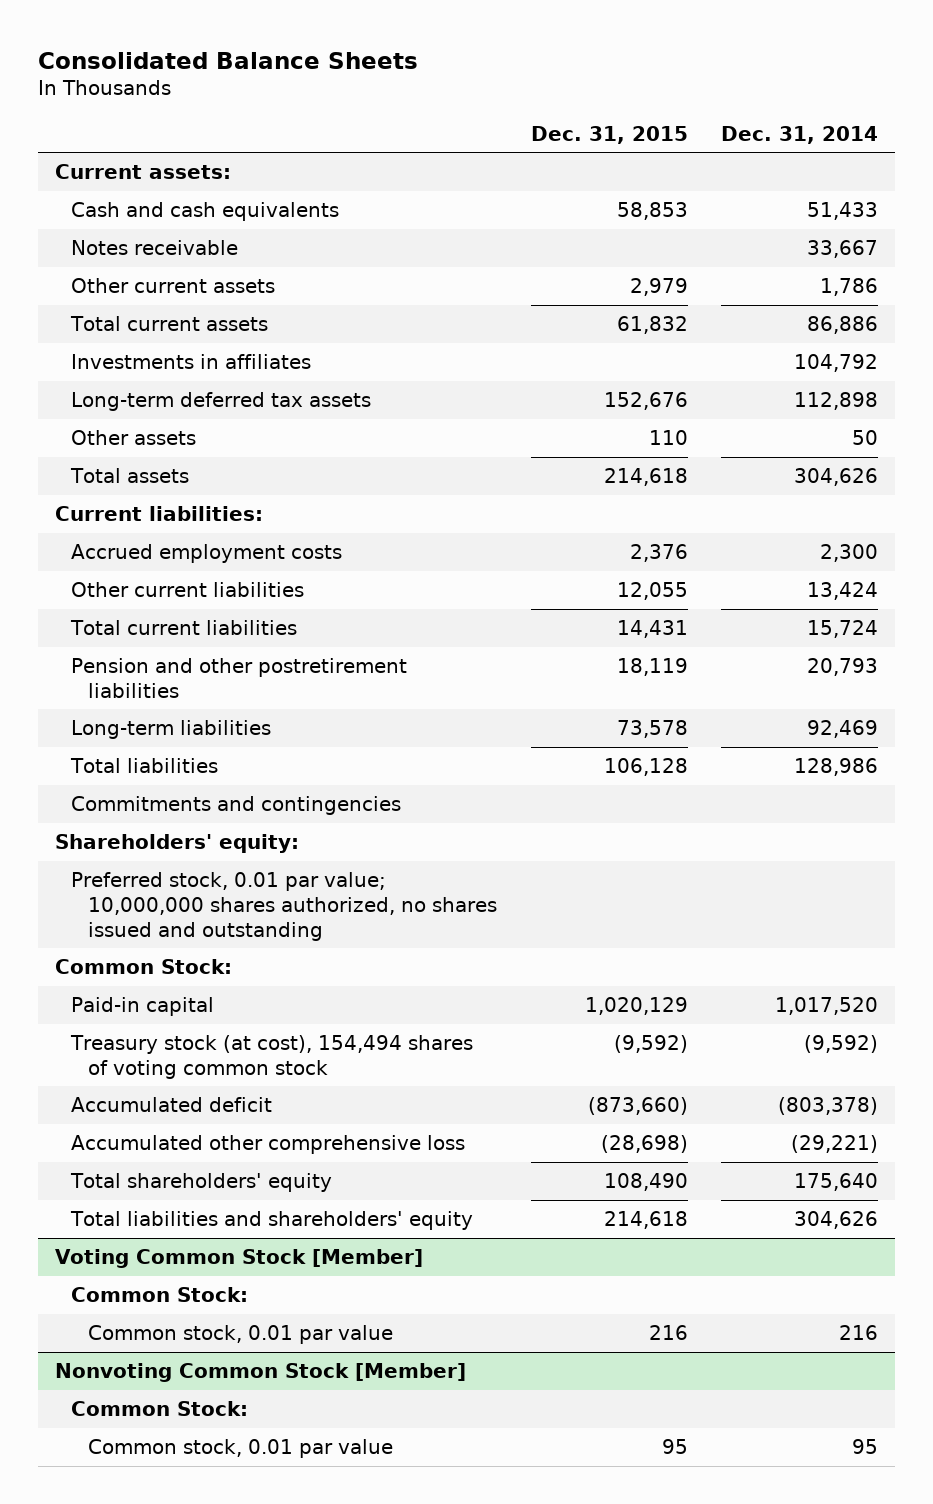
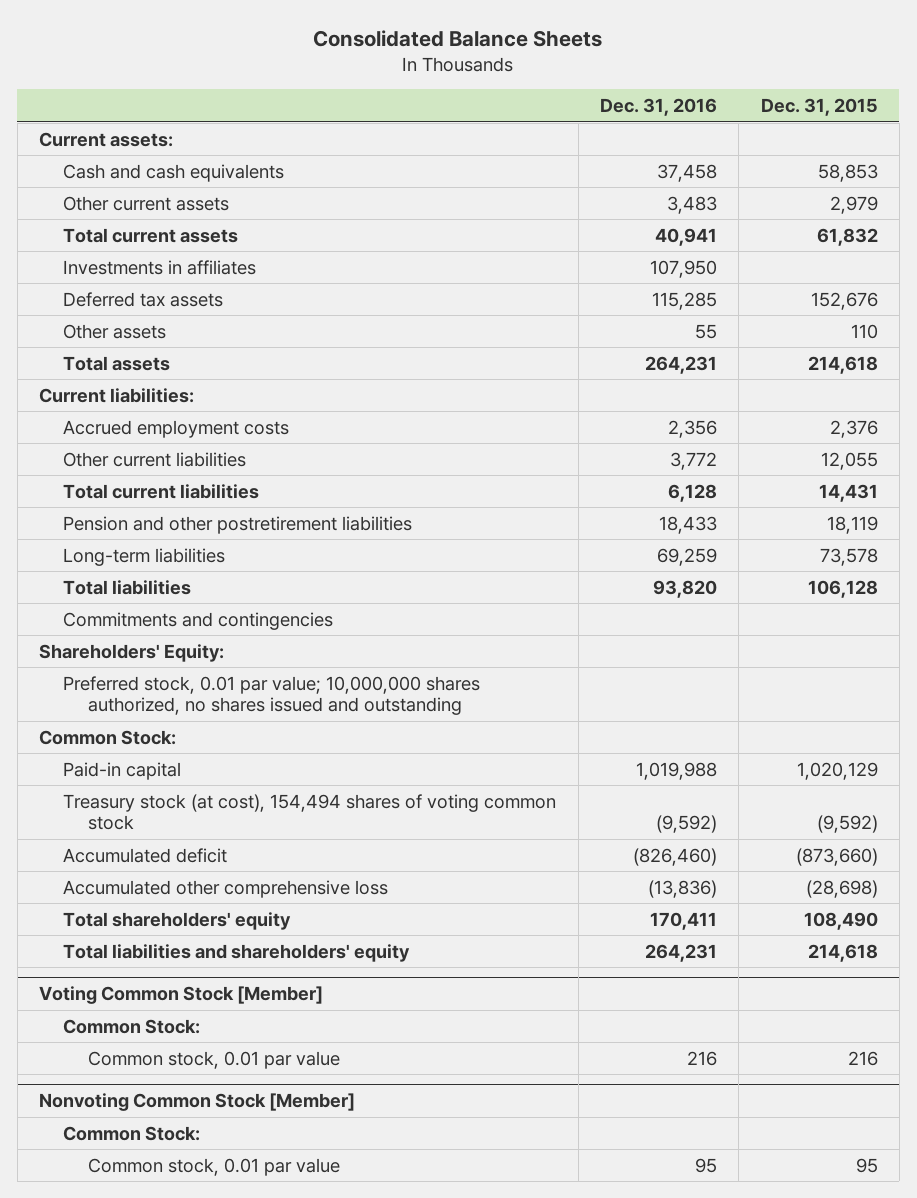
- | Dec. 31, 2015 | Dec. 31, 2014
+ | Dec. 31, 2016 | Dec. 31, 2015
- Notes receivable | | 33,667
- Long-term deferred tax assets | 152,676 | 112,898
+ Deferred tax assets | 115,285 | 152,676
- Shareholders' equity:
+ Shareholders' Equity:

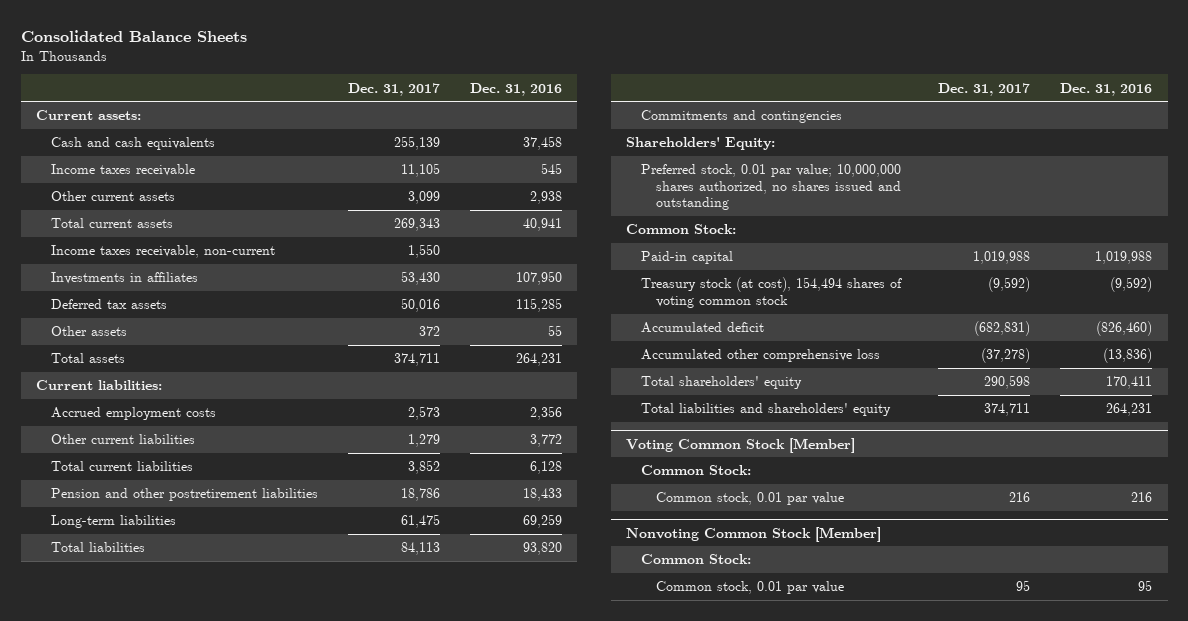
- | Dec. 31, 2016 | Dec. 31, 2015
+ | Dec. 31, 2017 | Dec. 31, 2016
- Other current assets | 3,483 | 2,979
+ Income taxes receivable | 11,105 | 545
+ Other current assets | 3,099 | 2,938
+ Income taxes receivable, non-current | 1,550 |

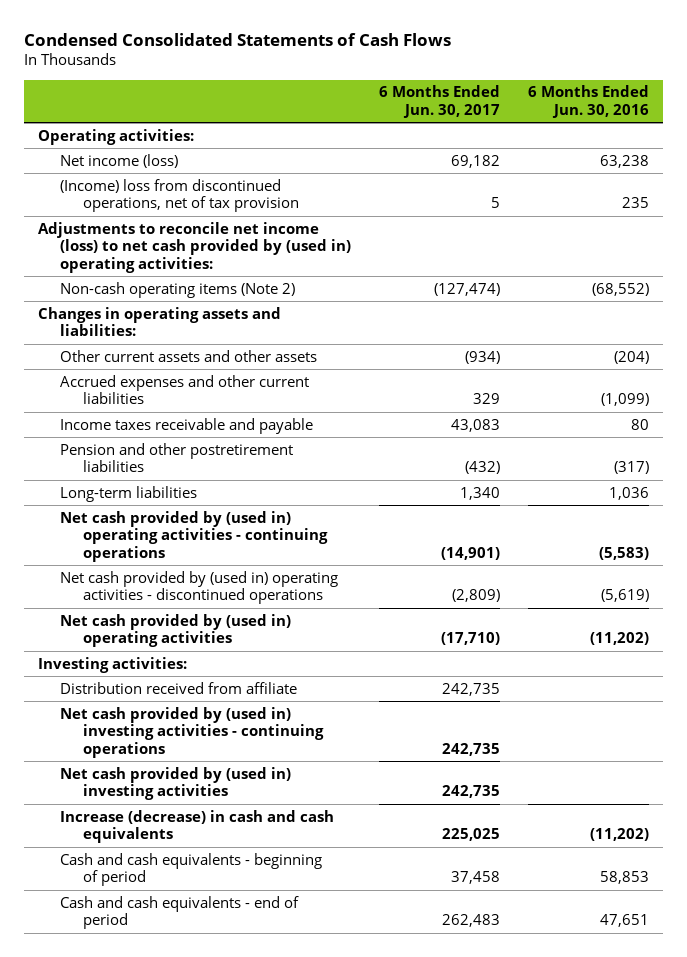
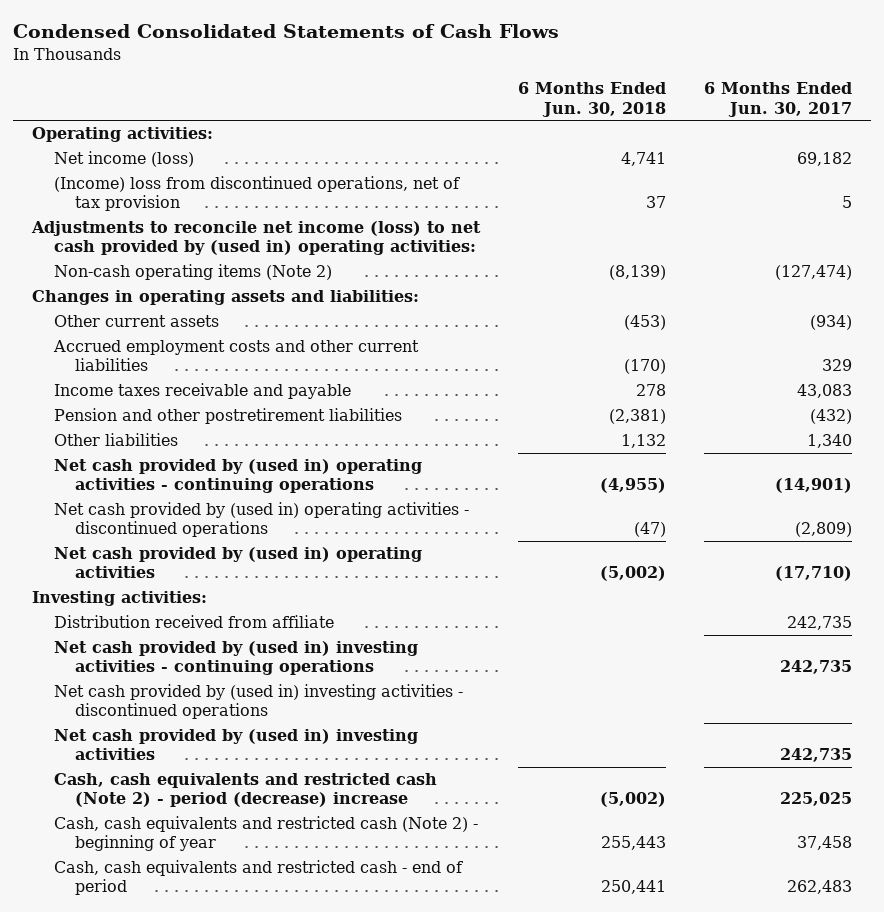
- | 6 Months Ended Jun. 30, 2017 | 6 Months Ended Jun. 30, 2016
+ | 6 Months Ended Jun. 30, 2018 | 6 Months Ended Jun. 30, 2017
- Other current assets and other assets | (934) | (204)
- Accrued expenses and other current liabilities | 329 | (1,099)
+ Other current assets | (453) | (934)
+ Accrued employment costs and other current liabilities | (170) | 329
- Long-term liabilities | 1,340 | 1,036
+ Other liabilities | 1,132 | 1,340
+ Net cash provided by (used in) investing activities - discontinued operations
- Increase (decrease) in cash and cash equivalents | 225,025 | (11,202)
- Cash and cash equivalents - beginning of period | 37,458 | 58,853
- Cash and cash equivalents - end of period | 262,483 | 47,651
+ Cash, cash equivalents and restricted cash (Note 2) - period (decrease) increase | (5,002) | 225,025
+ Cash, cash equivalents and restricted cash (Note 2) - beginning of year | 255,443 | 37,458
+ Cash, cash equivalents and restricted cash - end of period | 250,441 | 262,483

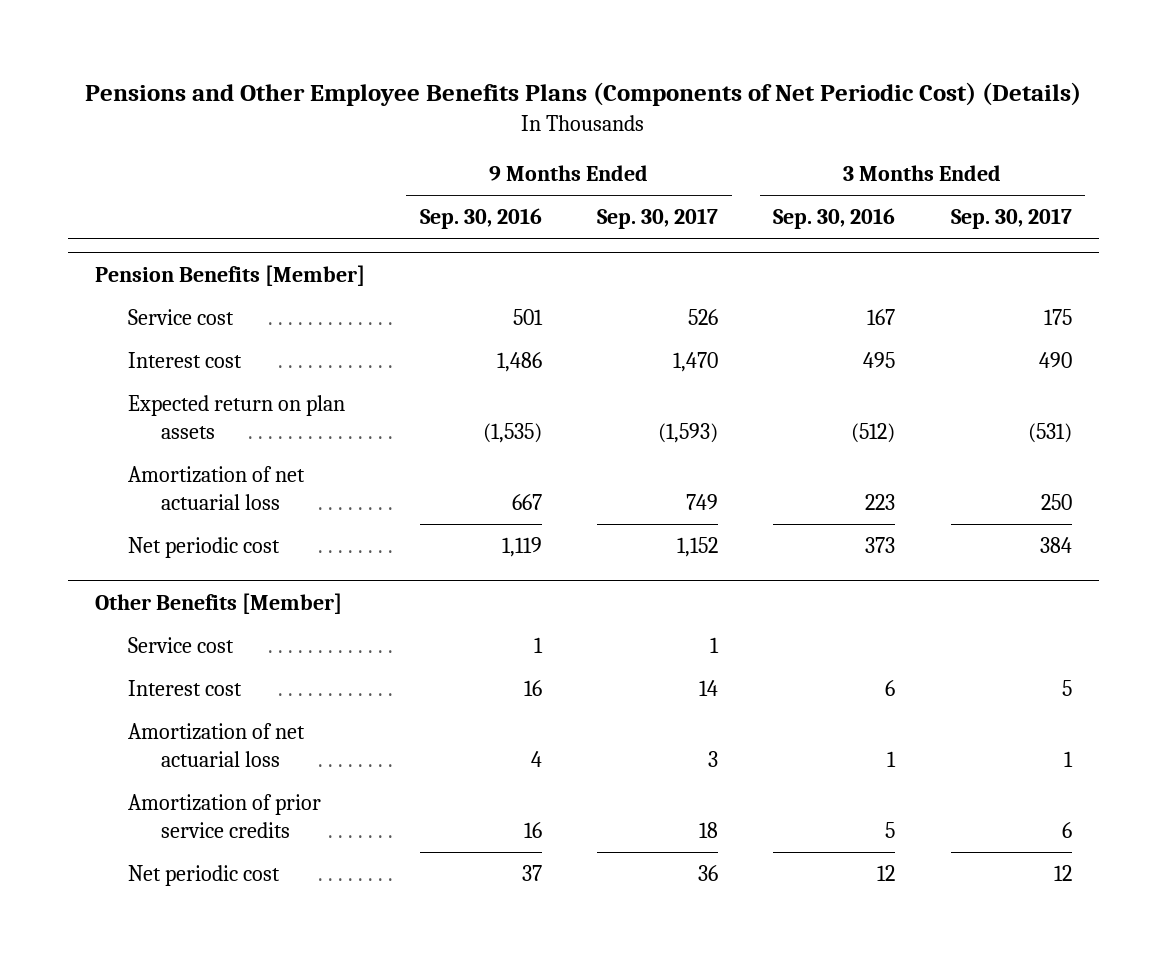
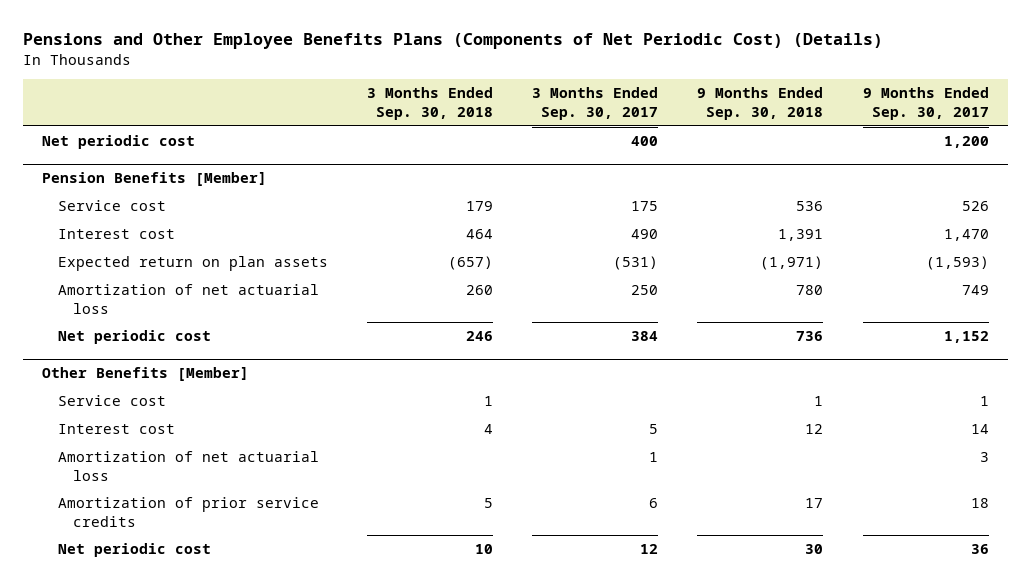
- | 9 Months Ended Sep. 30, 2016 | 9 Months Ended Sep. 30, 2017 | 3 Months Ended Sep. 30, 2016 | 3 Months Ended Sep. 30, 2017
+ | 3 Months Ended Sep. 30, 2018 | 3 Months Ended Sep. 30, 2017 | 9 Months Ended Sep. 30, 2018 | 9 Months Ended Sep. 30, 2017
+ Net periodic cost | | 400 | | 1,200

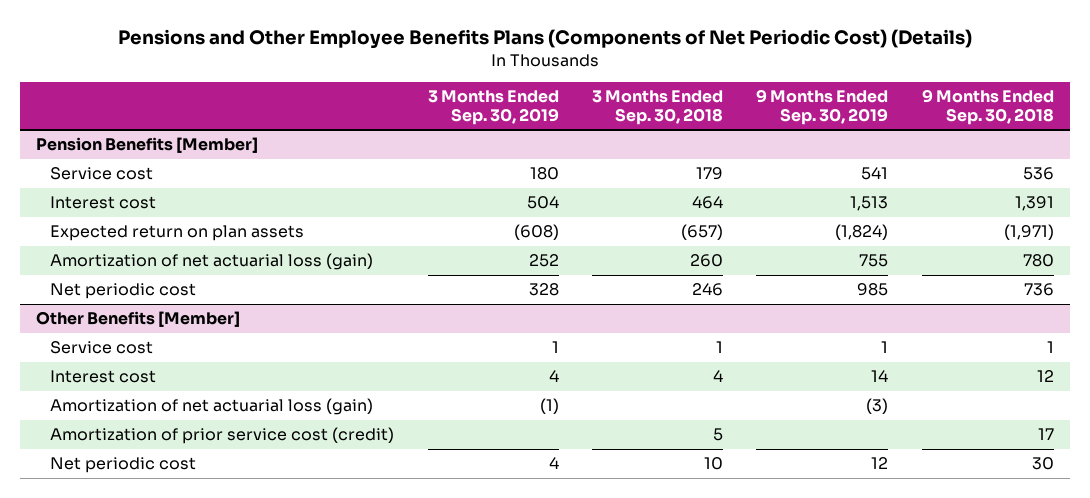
- | 3 Months Ended Sep. 30, 2018 | 3 Months Ended Sep. 30, 2017 | 9 Months Ended Sep. 30, 2018 | 9 Months Ended Sep. 30, 2017
+ | 3 Months Ended Sep. 30, 2019 | 3 Months Ended Sep. 30, 2018 | 9 Months Ended Sep. 30, 2019 | 9 Months Ended Sep. 30, 2018
- Net periodic cost | | 400 | | 1,200
@ Pension Benefits [Member]
- Amortization of net actuarial loss | 260 | 250 | 780 | 749
+ Amortization of net actuarial loss (gain) | 252 | 260 | 755 | 780
@ Other Benefits [Member]
- Amortization of net actuarial loss | | 1 | | 3
- Amortization of prior service credits | 5 | 6 | 17 | 18
+ Amortization of net actuarial loss (gain) | (1) | | (3) |
+ Amortization of prior service cost (credit) | | 5 | | 17

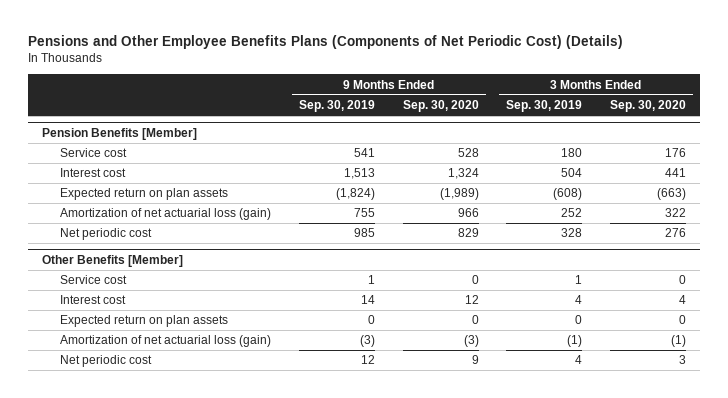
- | 3 Months Ended Sep. 30, 2019 | 3 Months Ended Sep. 30, 2018 | 9 Months Ended Sep. 30, 2019 | 9 Months Ended Sep. 30, 2018
+ | 9 Months Ended Sep. 30, 2019 | 9 Months Ended Sep. 30, 2020 | 3 Months Ended Sep. 30, 2019 | 3 Months Ended Sep. 30, 2020
@ Other Benefits [Member]
+ Expected return on plan assets | 0 | 0 | 0 | 0
- Amortization of prior service cost (credit) | | 5 | | 17

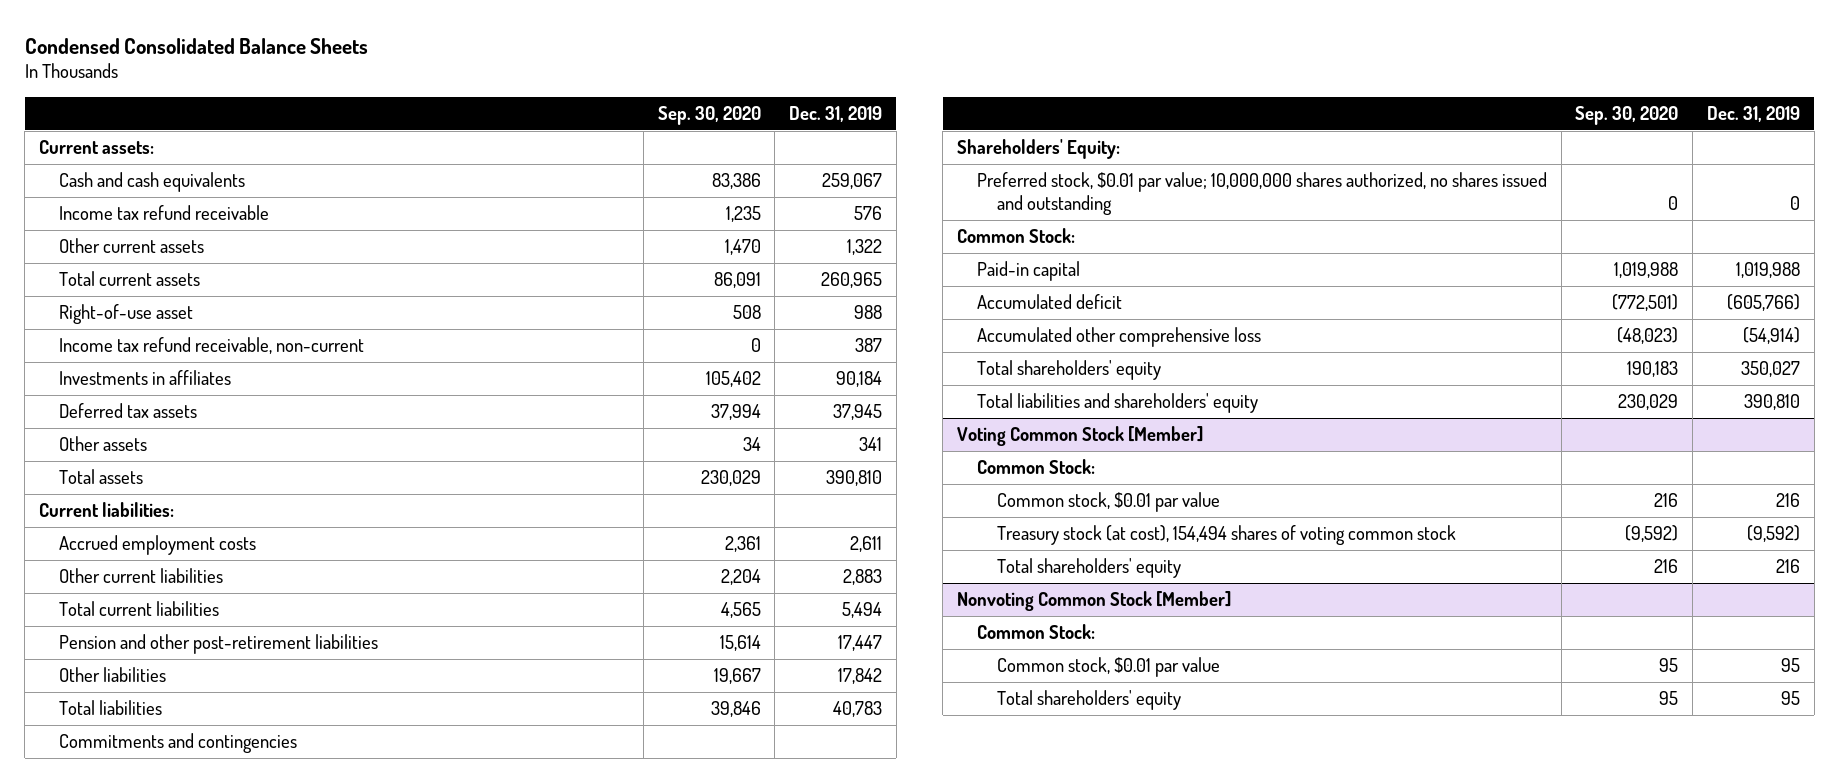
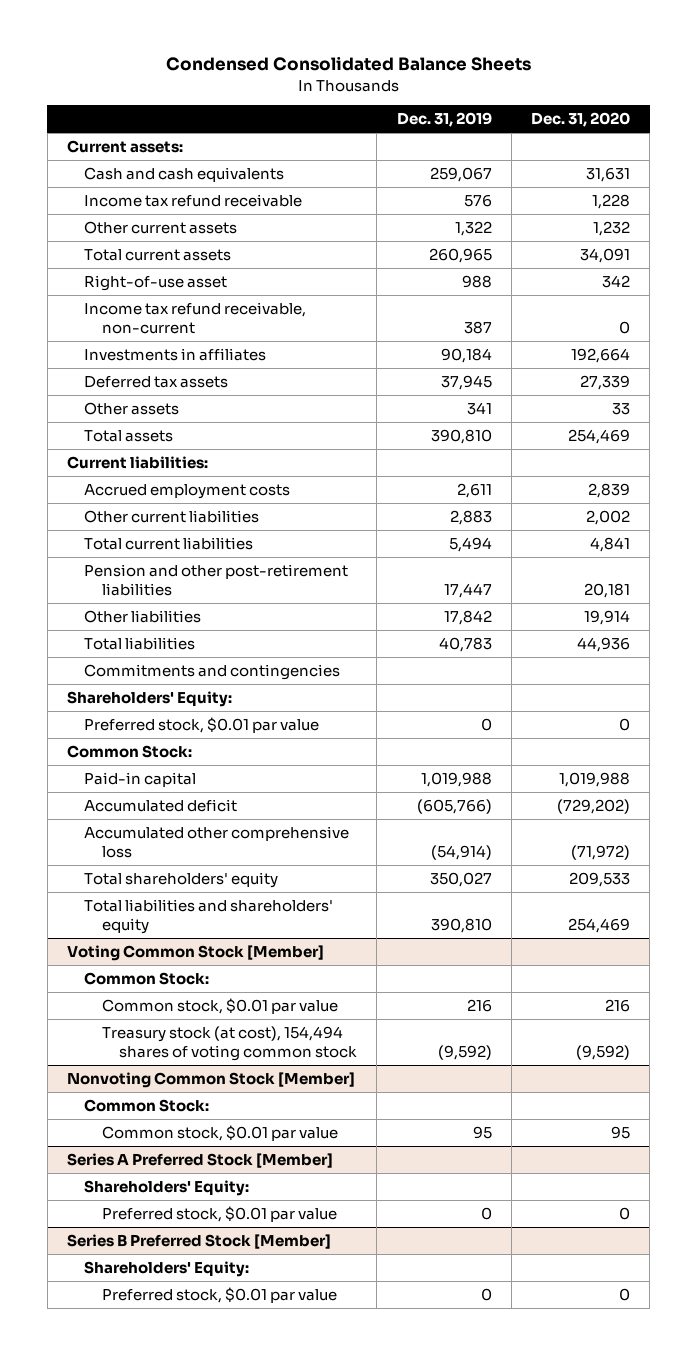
- | Sep. 30, 2020 | Dec. 31, 2019
+ | Dec. 31, 2019 | Dec. 31, 2020
- Preferred stock, $0.01 par value; 10,000,000 shares authorized, no shares issued and outstanding | 0 | 0
+ Preferred stock, $0.01 par value | 0 | 0
@ Voting Common Stock [Member]
- Total shareholders' equity | 216 | 216
@ Nonvoting Common Stock [Member]
- Total shareholders' equity | 95 | 95
+ Series A Preferred Stock [Member]
+ Shareholders' Equity:
+ Preferred stock, $0.01 par value | 0 | 0
+ Series B Preferred Stock [Member]
+ Shareholders' Equity:
+ Preferred stock, $0.01 par value | 0 | 0

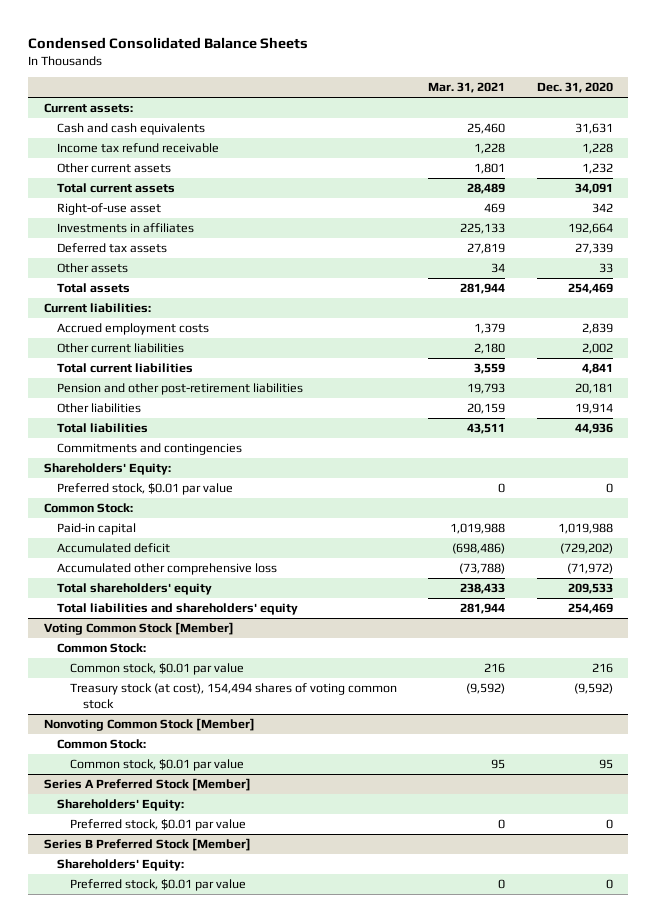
- | Dec. 31, 2019 | Dec. 31, 2020
+ | Mar. 31, 2021 | Dec. 31, 2020
- Income tax refund receivable, non-current | 387 | 0

